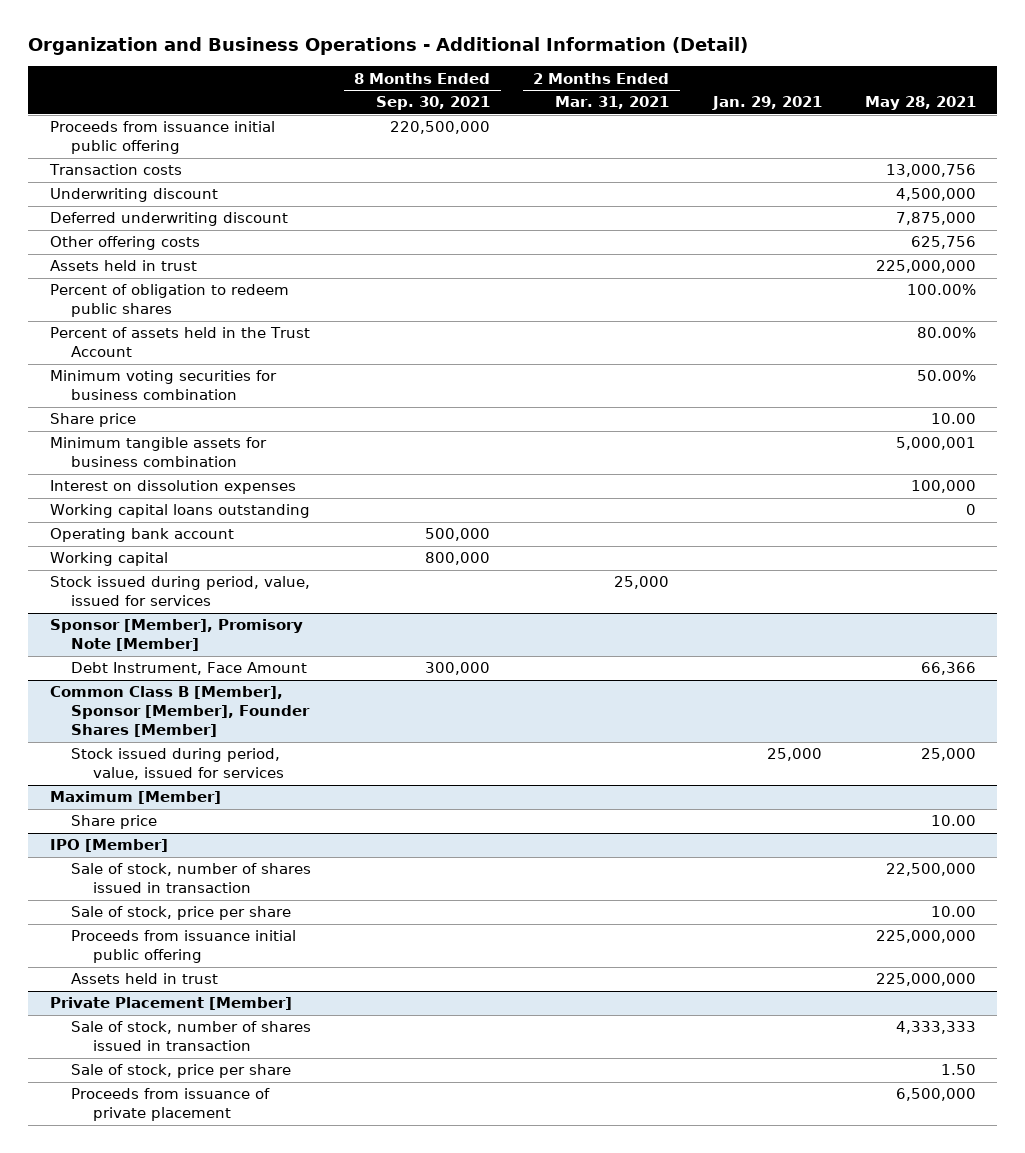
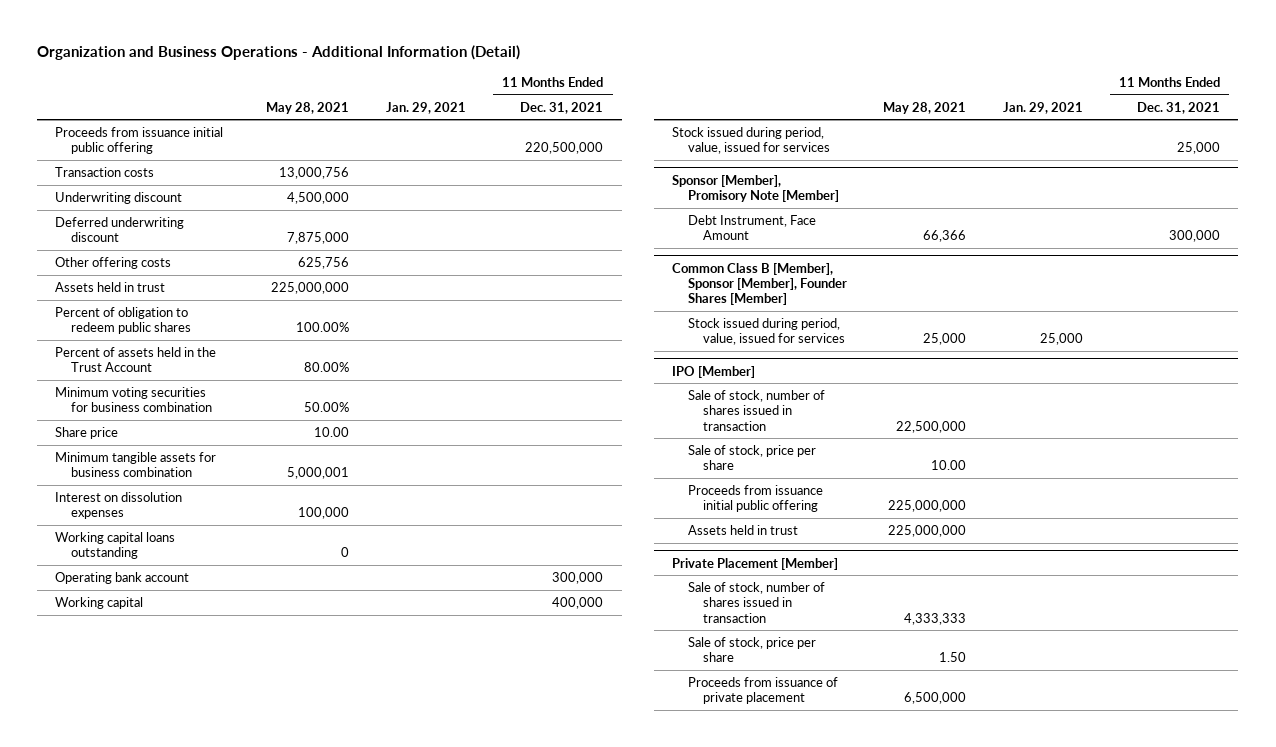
- | 8 Months Ended Sep. 30, 2021 | 2 Months Ended Mar. 31, 2021 | Jan. 29, 2021 | May 28, 2021
+ | May 28, 2021 | Jan. 29, 2021 | 11 Months Ended Dec. 31, 2021
- Maximum [Member]
- Share price | | | | 10.00

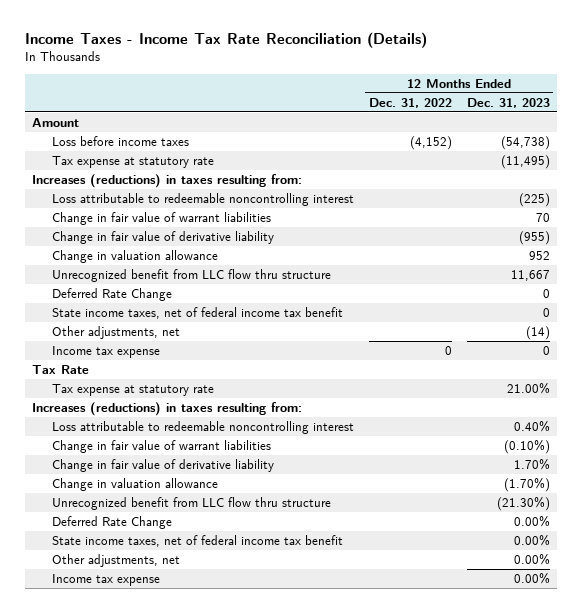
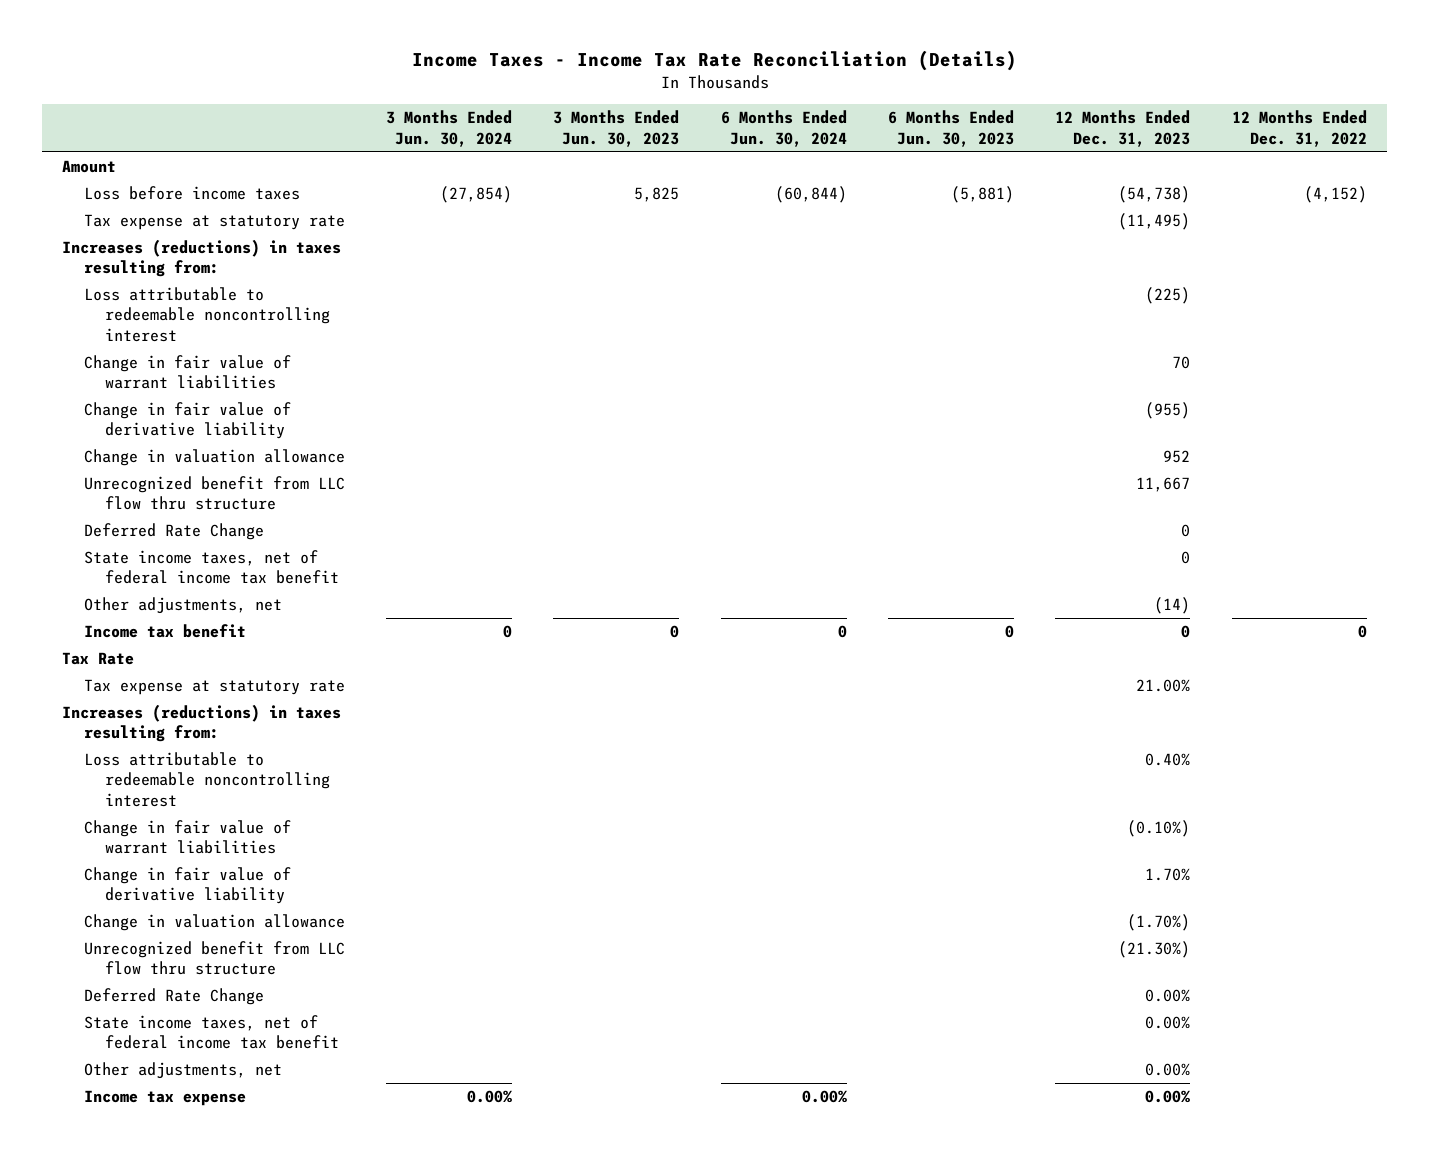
- | 12 Months Ended Dec. 31, 2022 | 12 Months Ended Dec. 31, 2023
+ | 3 Months Ended Jun. 30, 2024 | 3 Months Ended Jun. 30, 2023 | 6 Months Ended Jun. 30, 2024 | 6 Months Ended Jun. 30, 2023 | 12 Months Ended Dec. 31, 2023 | 12 Months Ended Dec. 31, 2022
- Income tax expense | 0 | 0
+ Income tax benefit | 0 | 0 | 0 | 0 | 0 | 0

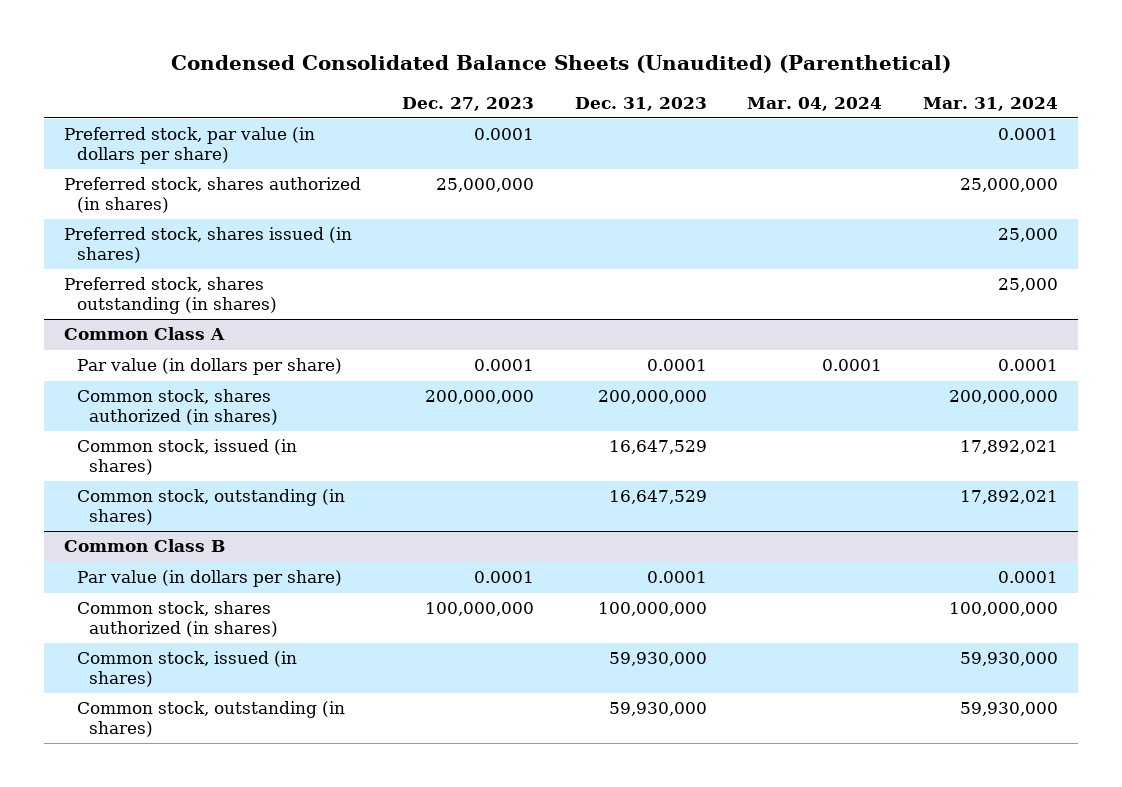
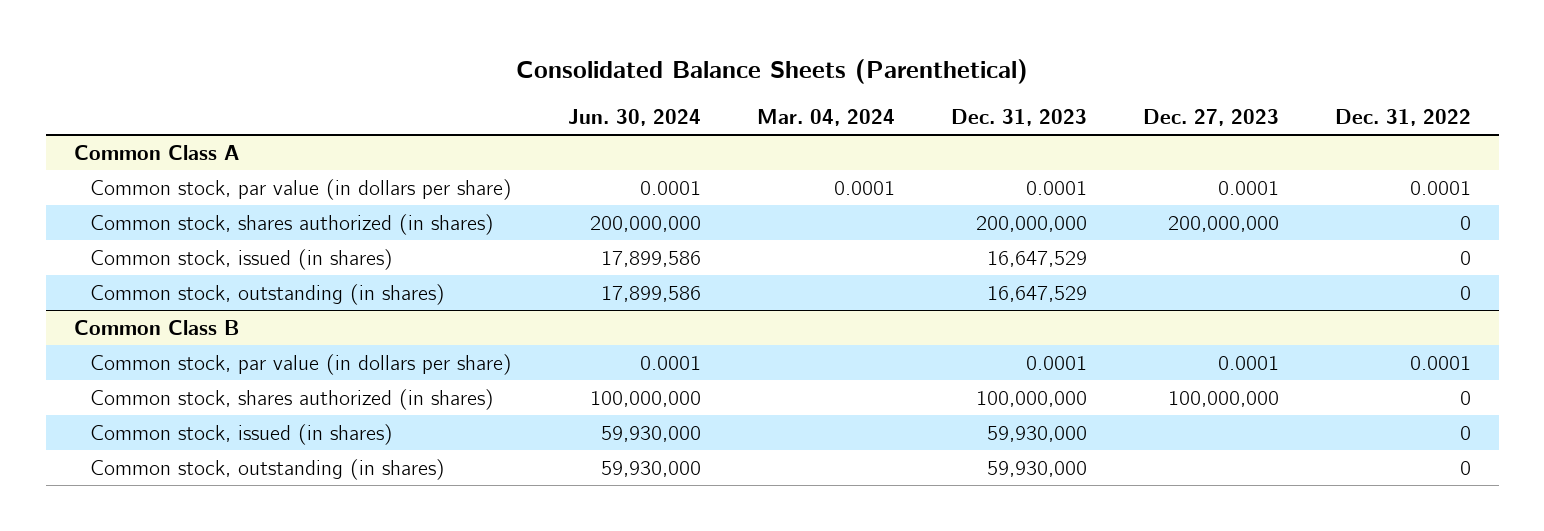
- Condensed Consolidated Balance Sheets (Unaudited) (Parenthetical)
+ Consolidated Balance Sheets (Parenthetical)
- | Dec. 27, 2023 | Dec. 31, 2023 | Mar. 04, 2024 | Mar. 31, 2024
+ | Jun. 30, 2024 | Mar. 04, 2024 | Dec. 31, 2023 | Dec. 27, 2023 | Dec. 31, 2022
- Preferred stock, par value (in dollars per share) | 0.0001 | | | 0.0001
- Preferred stock, shares authorized (in shares) | 25,000,000 | | | 25,000,000
- Preferred stock, shares issued (in shares) | | | | 25,000
- Preferred stock, shares outstanding (in shares) | | | | 25,000
@ Common Class A
- Par value (in dollars per share) | 0.0001 | 0.0001 | 0.0001 | 0.0001
+ Common stock, par value (in dollars per share) | 0.0001 | 0.0001 | 0.0001 | 0.0001 | 0.0001
@ Common Class B
- Par value (in dollars per share) | 0.0001 | 0.0001 | | 0.0001
+ Common stock, par value (in dollars per share) | 0.0001 | | 0.0001 | 0.0001 | 0.0001

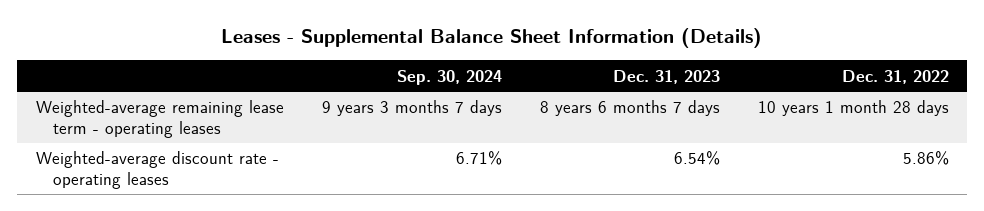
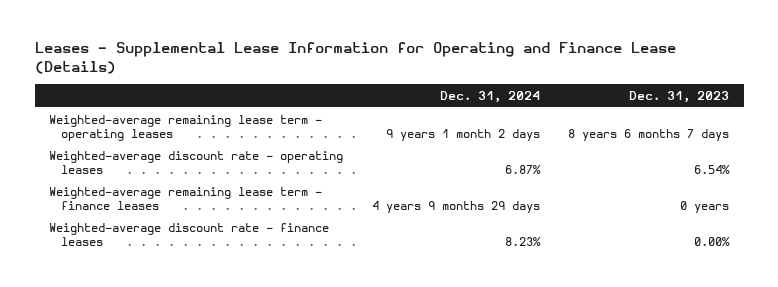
- Leases - Supplemental Balance Sheet Information (Details)
+ Leases - Supplemental Lease Information for Operating and Finance Lease (Details)
- | Sep. 30, 2024 | Dec. 31, 2023 | Dec. 31, 2022
+ | Dec. 31, 2024 | Dec. 31, 2023
+ Weighted-average remaining lease term - finance leases | 4 years 9 months 29 days | 0 years
+ Weighted-average discount rate - finance leases | 8.23% | 0.00%

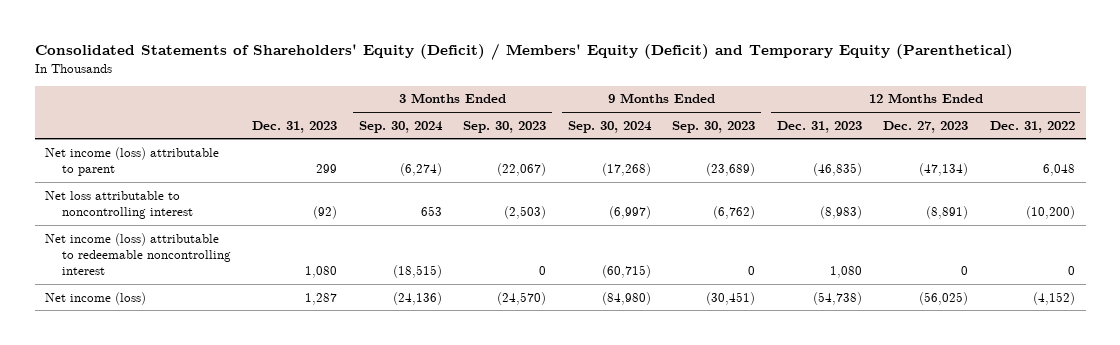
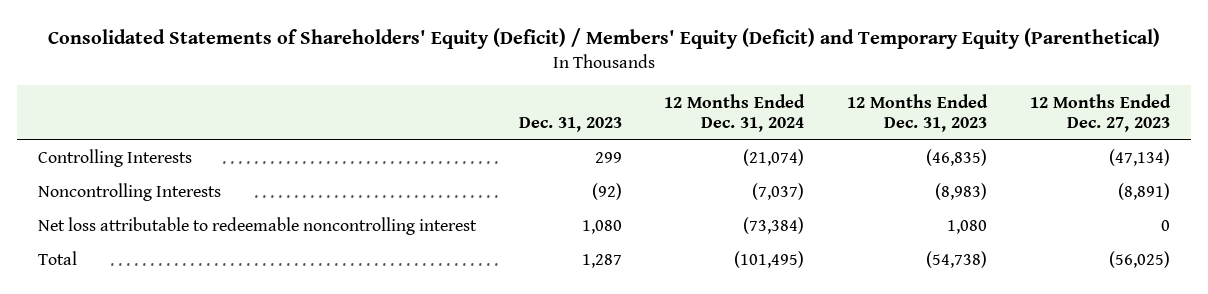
- | Dec. 31, 2023 | 3 Months Ended Sep. 30, 2024 | 3 Months Ended Sep. 30, 2023 | 9 Months Ended Sep. 30, 2024 | 9 Months Ended Sep. 30, 2023 | 12 Months Ended Dec. 31, 2023 | 12 Months Ended Dec. 27, 2023 | 12 Months Ended Dec. 31, 2022
+ | Dec. 31, 2023 | 12 Months Ended Dec. 31, 2024 | 12 Months Ended Dec. 31, 2023 | 12 Months Ended Dec. 27, 2023
- Net income (loss) attributable to parent | 299 | (6,274) | (22,067) | (17,268) | (23,689) | (46,835) | (47,134) | 6,048
- Net loss attributable to noncontrolling interest | (92) | 653 | (2,503) | (6,997) | (6,762) | (8,983) | (8,891) | (10,200)
- Net income (loss) attributable to redeemable noncontrolling interest | 1,080 | (18,515) | 0 | (60,715) | 0 | 1,080 | 0 | 0
- Net income (loss) | 1,287 | (24,136) | (24,570) | (84,980) | (30,451) | (54,738) | (56,025) | (4,152)
+ Controlling Interests | 299 | (21,074) | (46,835) | (47,134)
+ Noncontrolling Interests | (92) | (7,037) | (8,983) | (8,891)
+ Net loss attributable to redeemable noncontrolling interest | 1,080 | (73,384) | 1,080 | 0
+ Total | 1,287 | (101,495) | (54,738) | (56,025)

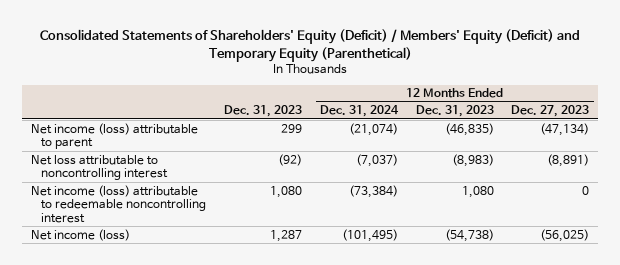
- Controlling Interests | 299 | (21,074) | (46,835) | (47,134)
- Noncontrolling Interests | (92) | (7,037) | (8,983) | (8,891)
- Net loss attributable to redeemable noncontrolling interest | 1,080 | (73,384) | 1,080 | 0
- Total | 1,287 | (101,495) | (54,738) | (56,025)
+ Net income (loss) attributable to parent | 299 | (21,074) | (46,835) | (47,134)
+ Net loss attributable to noncontrolling interest | (92) | (7,037) | (8,983) | (8,891)
+ Net income (loss) attributable to redeemable noncontrolling interest | 1,080 | (73,384) | 1,080 | 0
+ Net income (loss) | 1,287 | (101,495) | (54,738) | (56,025)

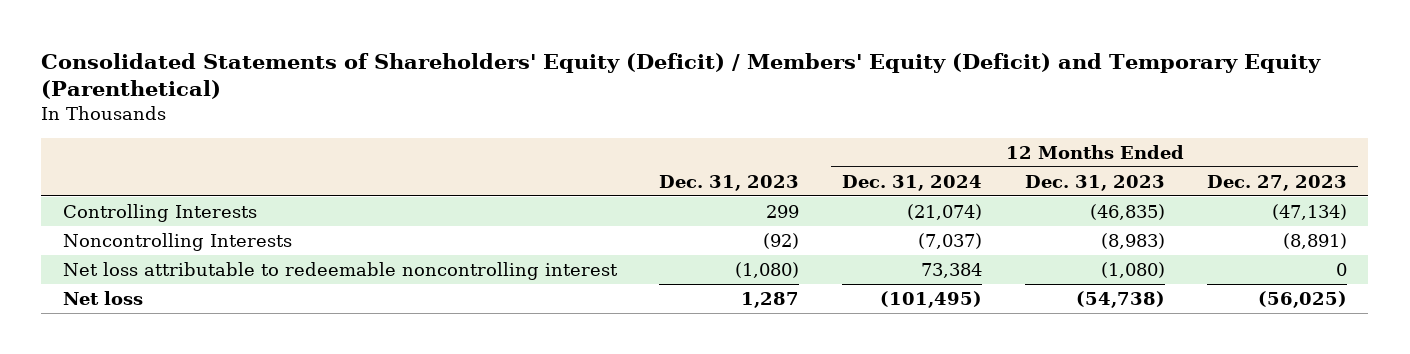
- Net income (loss) attributable to parent | 299 | (21,074) | (46,835) | (47,134)
- Net loss attributable to noncontrolling interest | (92) | (7,037) | (8,983) | (8,891)
- Net income (loss) attributable to redeemable noncontrolling interest | 1,080 | (73,384) | 1,080 | 0
- Net income (loss) | 1,287 | (101,495) | (54,738) | (56,025)
+ Controlling Interests | 299 | (21,074) | (46,835) | (47,134)
+ Noncontrolling Interests | (92) | (7,037) | (8,983) | (8,891)
+ Net loss attributable to redeemable noncontrolling interest | (1,080) | 73,384 | (1,080) | 0
+ Net loss | 1,287 | (101,495) | (54,738) | (56,025)

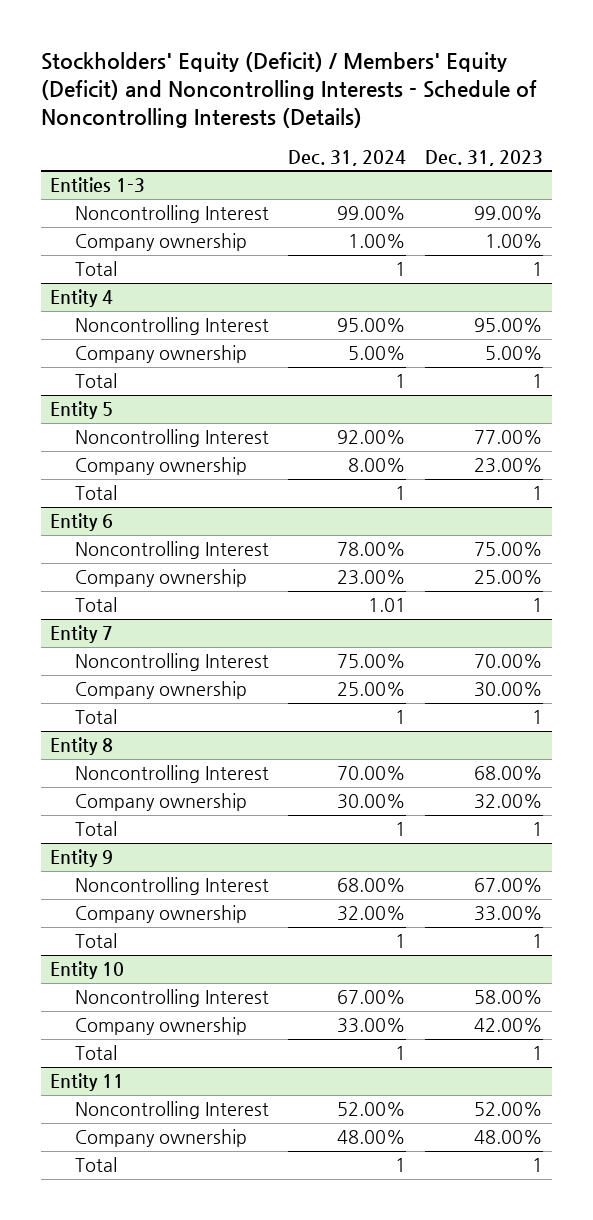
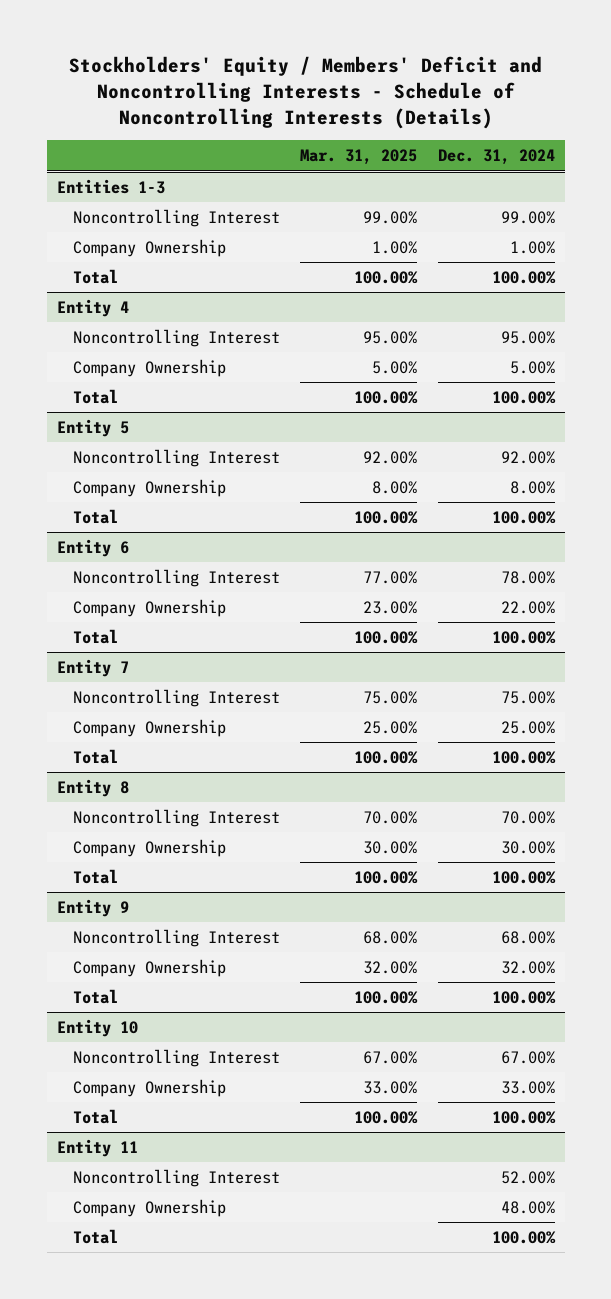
- Stockholders' Equity (Deficit) / Members' Equity (Deficit) and Noncontrolling Interests - Schedule of Noncontrolling Interests (Details)
+ Stockholders' Equity / Members' Deficit and Noncontrolling Interests - Schedule of Noncontrolling Interests (Details)
- | Dec. 31, 2024 | Dec. 31, 2023
+ | Mar. 31, 2025 | Dec. 31, 2024
@ Entities 1-3
- Company ownership | 1.00% | 1.00%
- Total | 1 | 1
+ Company Ownership | 1.00% | 1.00%
+ Total | 100.00% | 100.00%
@ Entity 4
- Company ownership | 5.00% | 5.00%
- Total | 1 | 1
+ Company Ownership | 5.00% | 5.00%
+ Total | 100.00% | 100.00%
@ Entity 5
- Company ownership | 8.00% | 23.00%
- Total | 1 | 1
+ Company Ownership | 8.00% | 8.00%
+ Total | 100.00% | 100.00%
@ Entity 6
- Company ownership | 23.00% | 25.00%
- Total | 1.01 | 1
+ Company Ownership | 23.00% | 22.00%
+ Total | 100.00% | 100.00%
@ Entity 7
- Company ownership | 25.00% | 30.00%
- Total | 1 | 1
+ Company Ownership | 25.00% | 25.00%
+ Total | 100.00% | 100.00%
@ Entity 8
- Company ownership | 30.00% | 32.00%
- Total | 1 | 1
+ Company Ownership | 30.00% | 30.00%
+ Total | 100.00% | 100.00%
@ Entity 9
- Company ownership | 32.00% | 33.00%
- Total | 1 | 1
+ Company Ownership | 32.00% | 32.00%
+ Total | 100.00% | 100.00%
@ Entity 10
- Company ownership | 33.00% | 42.00%
- Total | 1 | 1
+ Company Ownership | 33.00% | 33.00%
+ Total | 100.00% | 100.00%
@ Entity 11
- Company ownership | 48.00% | 48.00%
- Total | 1 | 1
+ Company Ownership | | 48.00%
+ Total | | 100.00%

